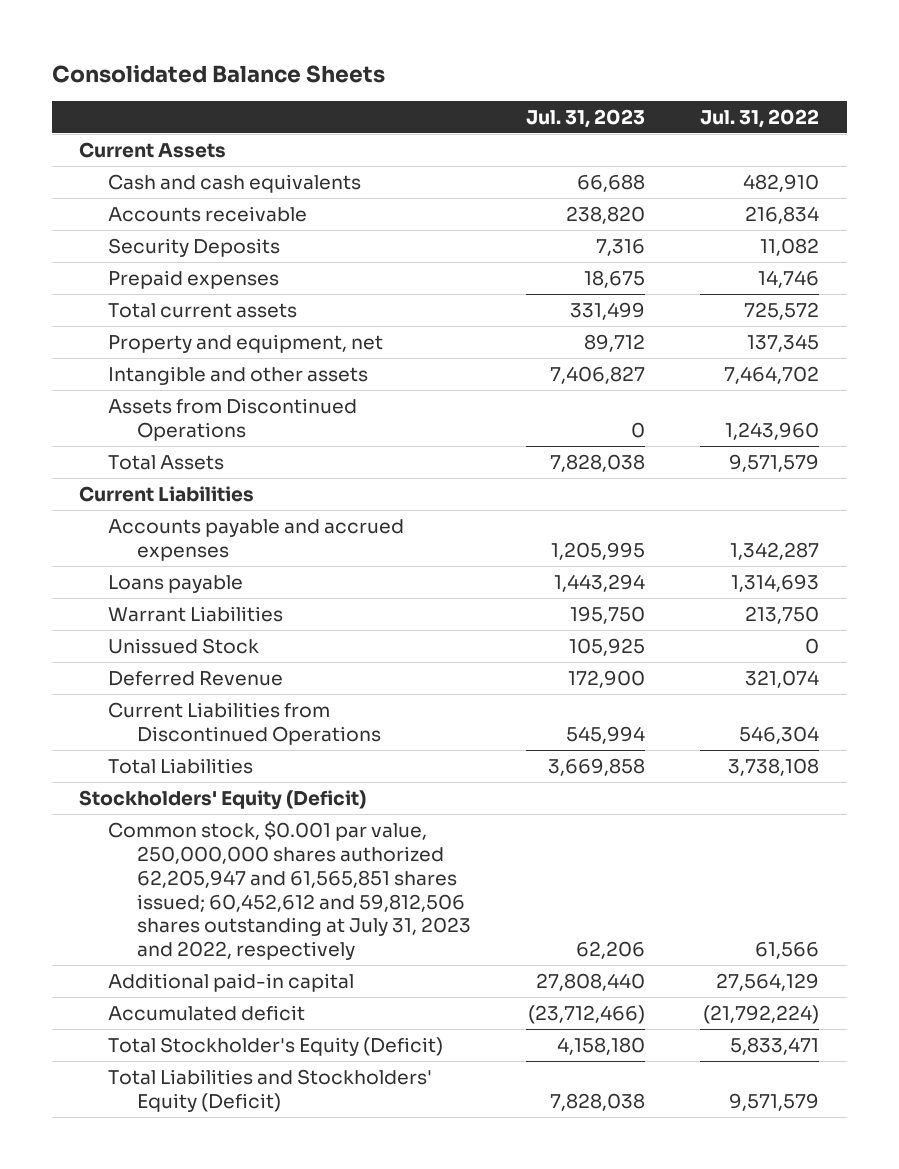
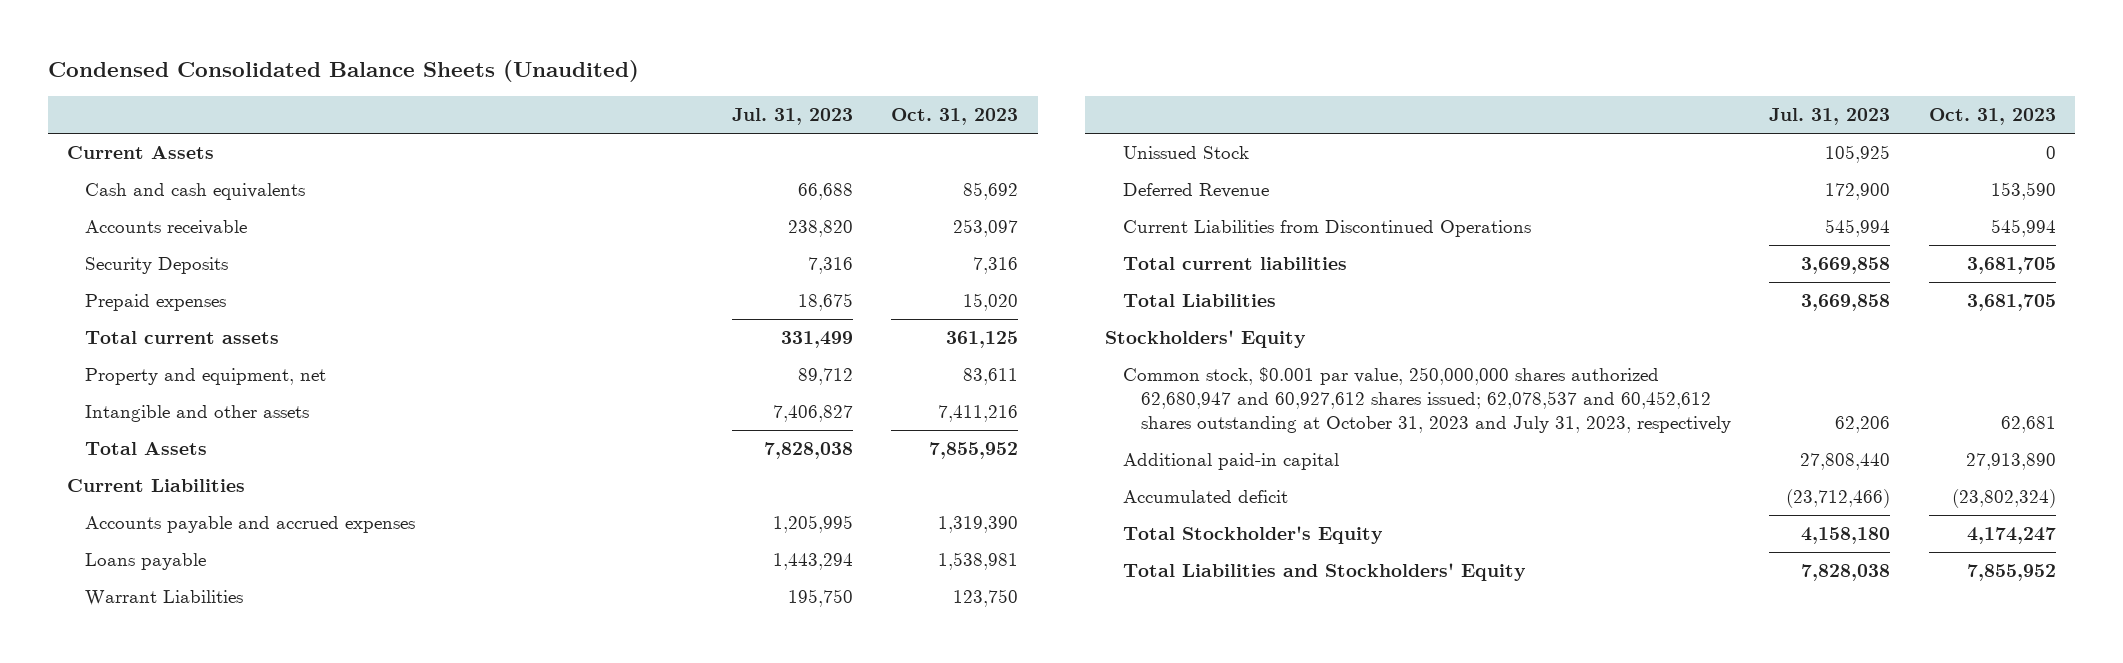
- Consolidated Balance Sheets
+ Condensed Consolidated Balance Sheets (Unaudited)
- | Jul. 31, 2023 | Jul. 31, 2022
+ | Jul. 31, 2023 | Oct. 31, 2023
- Assets from Discontinued Operations | 0 | 1,243,960
+ Total current liabilities | 3,669,858 | 3,681,705
- Stockholders' Equity (Deficit)
- Common stock, $0.001 par value, 250,000,000 shares authorized 62,205,947 and 61,565,851 shares issued; 60,452,612 and 59,812,506 shares outstanding at July 31, 2023 and 2022, respectively | 62,206 | 61,566
+ Stockholders' Equity
+ Common stock, $0.001 par value, 250,000,000 shares authorized 62,680,947 and 60,927,612 shares issued; 62,078,537 and 60,452,612 shares outstanding at October 31, 2023 and July 31, 2023, respectively | 62,206 | 62,681
- Total Stockholder's Equity (Deficit) | 4,158,180 | 5,833,471
- Total Liabilities and Stockholders' Equity (Deficit) | 7,828,038 | 9,571,579
+ Total Stockholder's Equity | 4,158,180 | 4,174,247
+ Total Liabilities and Stockholders' Equity | 7,828,038 | 7,855,952

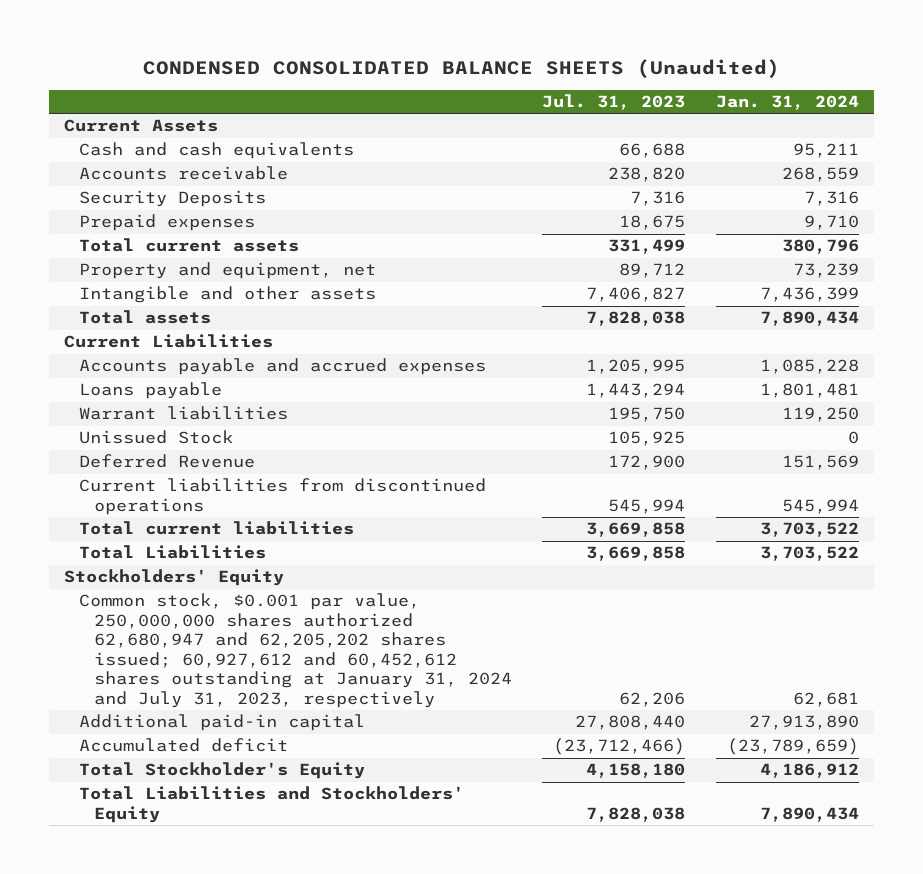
- Condensed Consolidated Balance Sheets (Unaudited)
+ CONDENSED CONSOLIDATED BALANCE SHEETS (Unaudited)
- | Jul. 31, 2023 | Oct. 31, 2023
+ | Jul. 31, 2023 | Jan. 31, 2024
- Total Assets | 7,828,038 | 7,855,952
+ Total assets | 7,828,038 | 7,890,434
- Warrant Liabilities | 195,750 | 123,750
+ Warrant liabilities | 195,750 | 119,250
- Current Liabilities from Discontinued Operations | 545,994 | 545,994
+ Current liabilities from discontinued operations | 545,994 | 545,994
- Common stock, $0.001 par value, 250,000,000 shares authorized 62,680,947 and 60,927,612 shares issued; 62,078,537 and 60,452,612 shares outstanding at October 31, 2023 and July 31, 2023, respectively | 62,206 | 62,681
+ Common stock, $0.001 par value, 250,000,000 shares authorized 62,680,947 and 62,205,202 shares issued; 60,927,612 and 60,452,612 shares outstanding at January 31, 2024 and July 31, 2023, respectively | 62,206 | 62,681

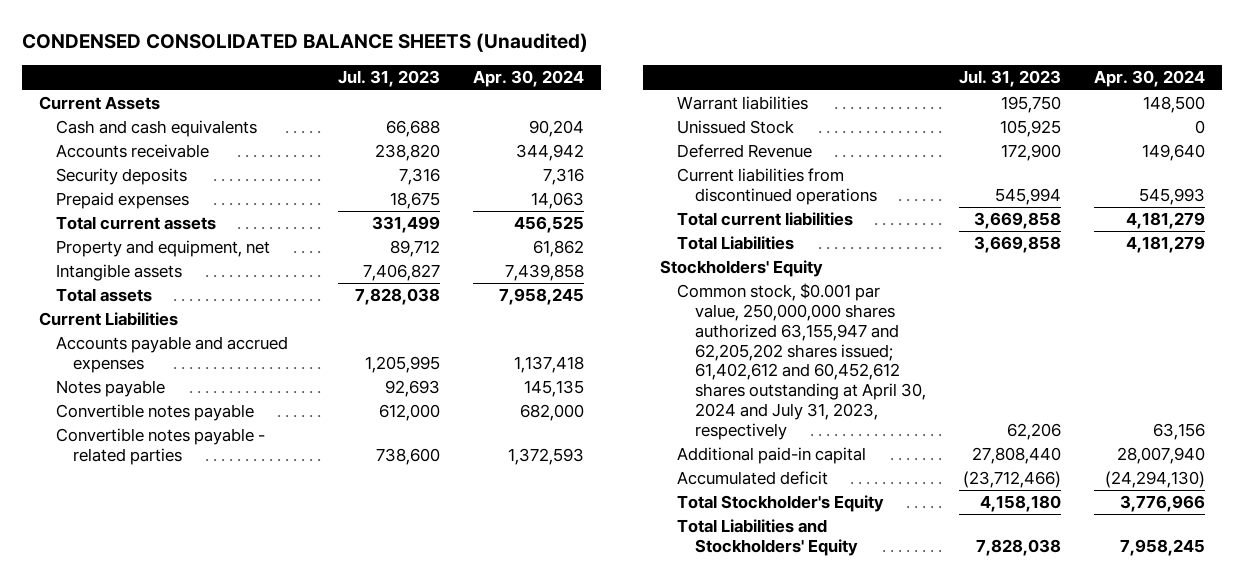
- | Jul. 31, 2023 | Jan. 31, 2024
+ | Jul. 31, 2023 | Apr. 30, 2024
- Security Deposits | 7,316 | 7,316
+ Security deposits | 7,316 | 7,316
- Intangible and other assets | 7,406,827 | 7,436,399
+ Intangible assets | 7,406,827 | 7,439,858
- Loans payable | 1,443,294 | 1,801,481
+ Notes payable | 92,693 | 145,135
+ Convertible notes payable | 612,000 | 682,000
+ Convertible notes payable - related parties | 738,600 | 1,372,593
- Common stock, $0.001 par value, 250,000,000 shares authorized 62,680,947 and 62,205,202 shares issued; 60,927,612 and 60,452,612 shares outstanding at January 31, 2024 and July 31, 2023, respectively | 62,206 | 62,681
+ Common stock, $0.001 par value, 250,000,000 shares authorized 63,155,947 and 62,205,202 shares issued; 61,402,612 and 60,452,612 shares outstanding at April 30, 2024 and July 31, 2023, respectively | 62,206 | 63,156

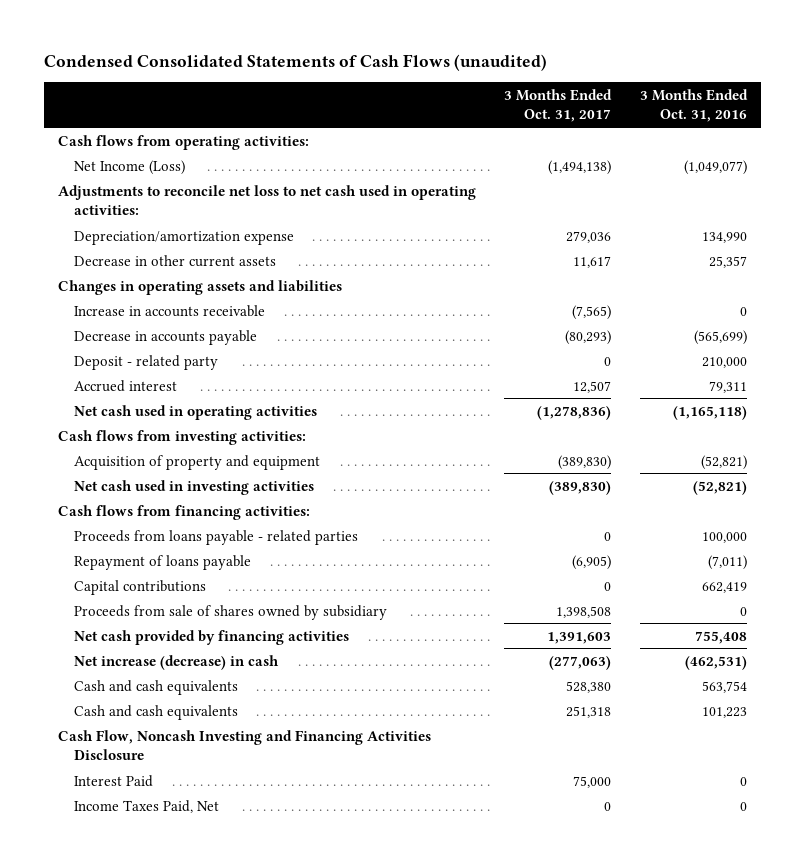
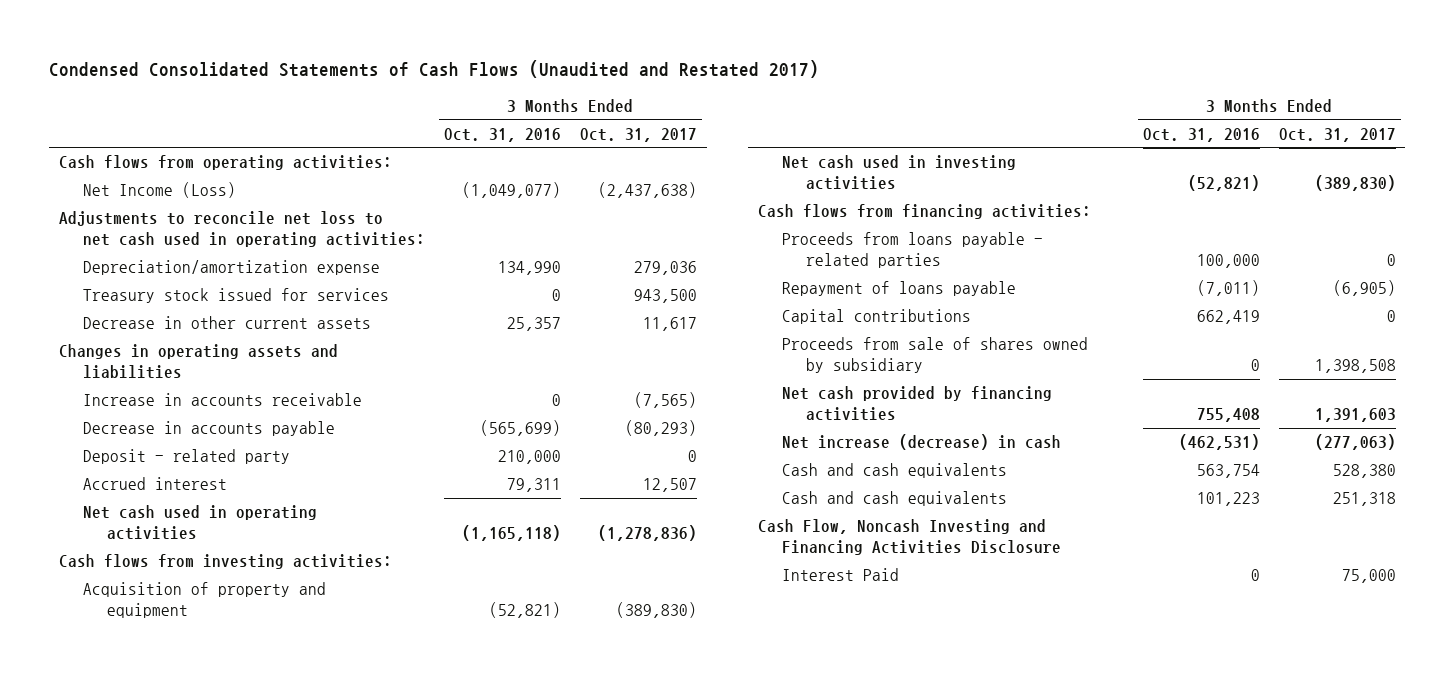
- Condensed Consolidated Statements of Cash Flows (unaudited)
+ Condensed Consolidated Statements of Cash Flows (Unaudited and Restated 2017)
- | 3 Months Ended Oct. 31, 2017 | 3 Months Ended Oct. 31, 2016
+ | 3 Months Ended Oct. 31, 2016 | 3 Months Ended Oct. 31, 2017
- Net Income (Loss) | (1,494,138) | (1,049,077)
+ Net Income (Loss) | (1,049,077) | (2,437,638)
+ Treasury stock issued for services | 0 | 943,500
- Income Taxes Paid, Net | 0 | 0

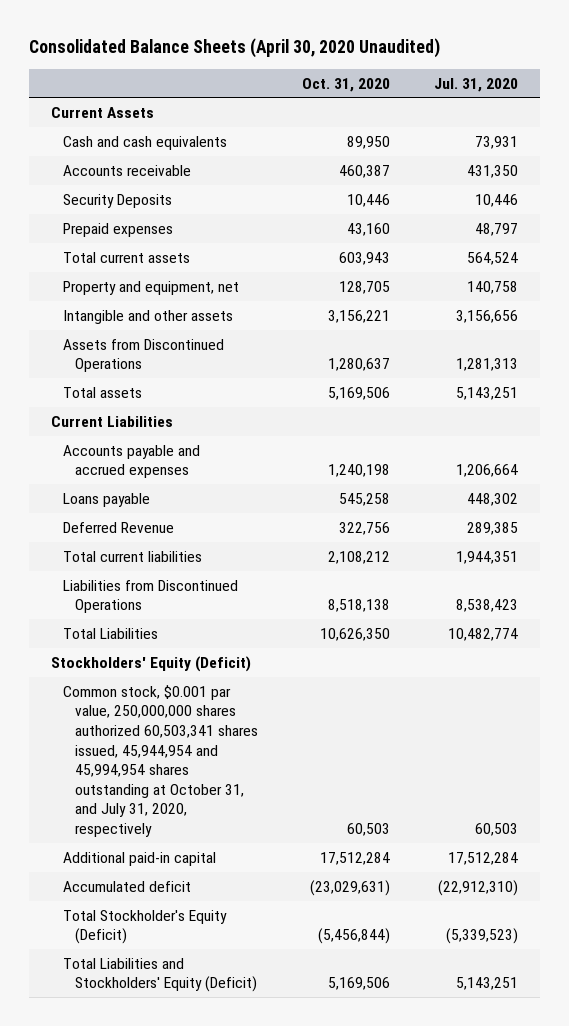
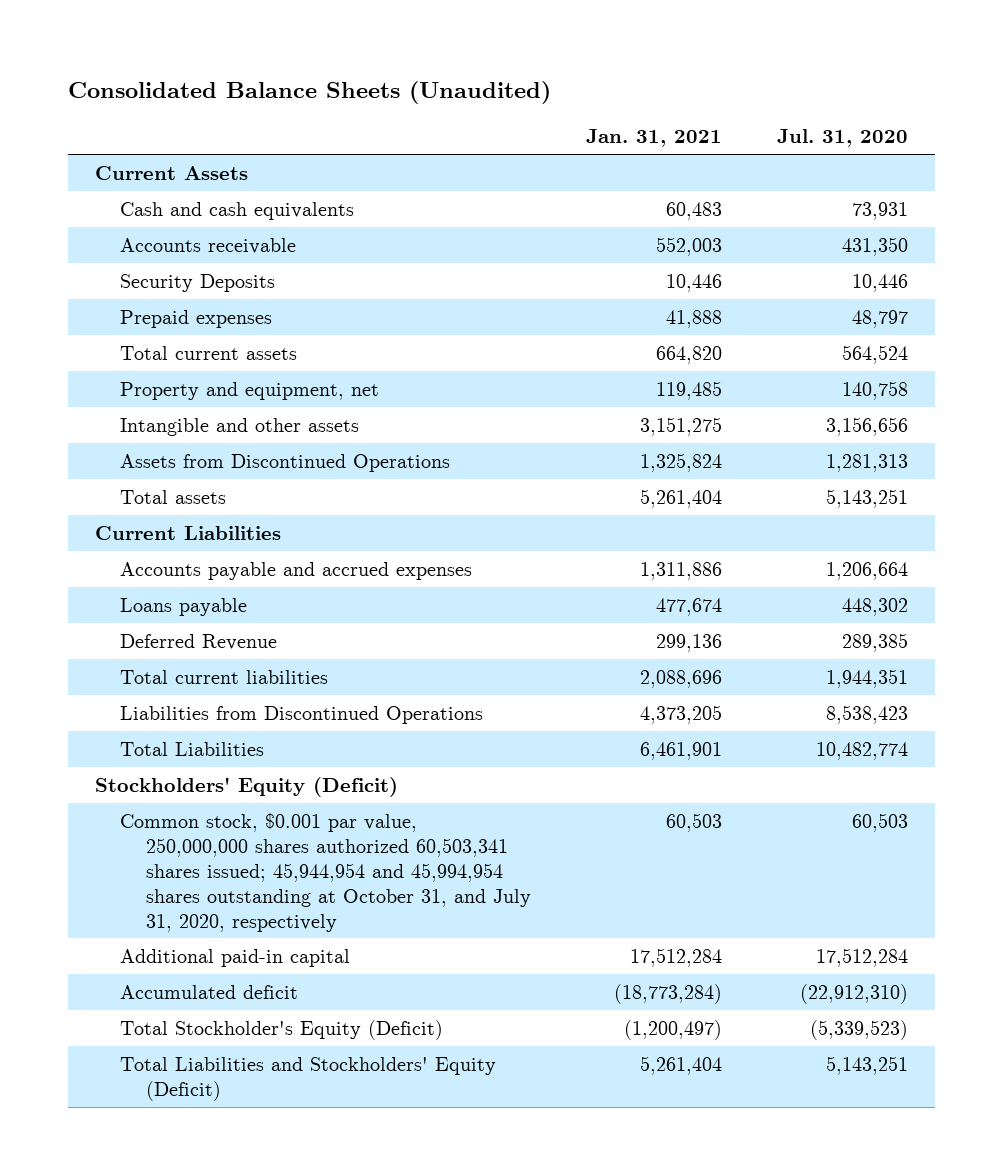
- Consolidated Balance Sheets (April 30, 2020 Unaudited)
+ Consolidated Balance Sheets (Unaudited)
- | Oct. 31, 2020 | Jul. 31, 2020
+ | Jan. 31, 2021 | Jul. 31, 2020
- Common stock, $0.001 par value, 250,000,000 shares authorized 60,503,341 shares issued, 45,944,954 and 45,994,954 shares outstanding at October 31, and July 31, 2020, respectively | 60,503 | 60,503
+ Common stock, $0.001 par value, 250,000,000 shares authorized 60,503,341 shares issued; 45,944,954 and 45,994,954 shares outstanding at October 31, and July 31, 2020, respectively | 60,503 | 60,503

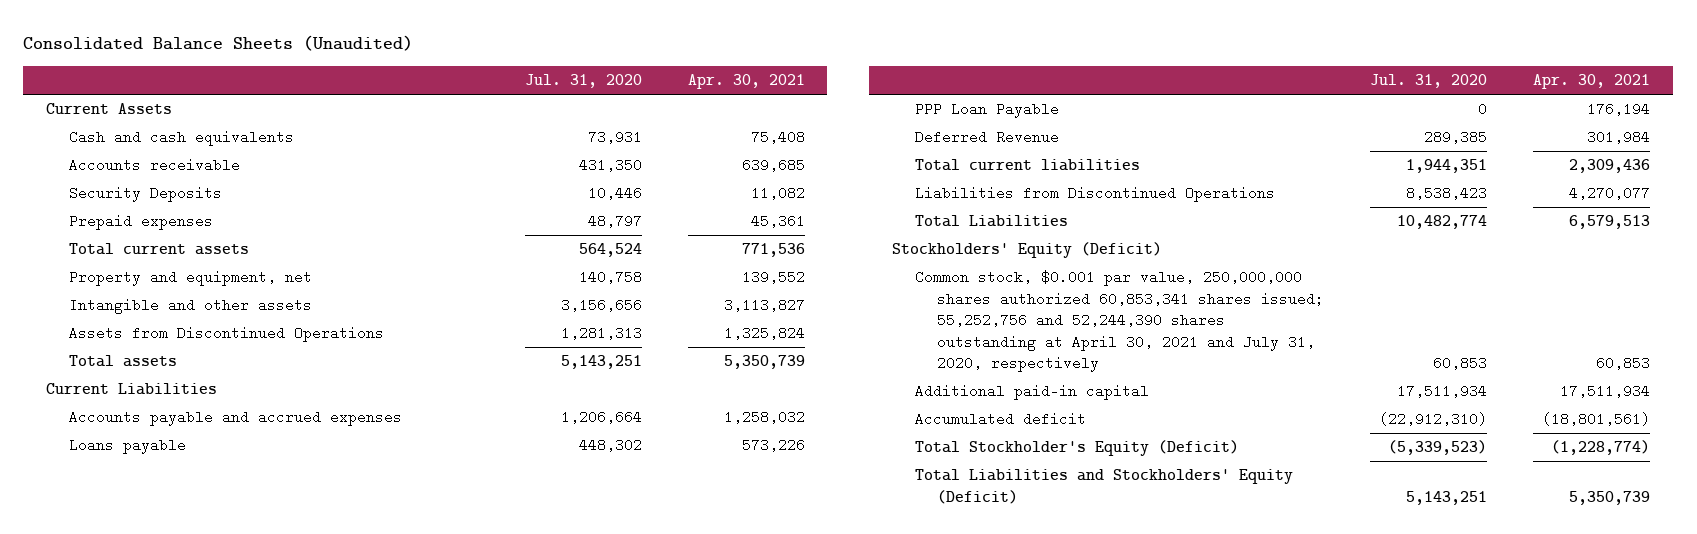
- | Jan. 31, 2021 | Jul. 31, 2020
+ | Jul. 31, 2020 | Apr. 30, 2021
+ PPP Loan Payable | 0 | 176,194
- Common stock, $0.001 par value, 250,000,000 shares authorized 60,503,341 shares issued; 45,944,954 and 45,994,954 shares outstanding at October 31, and July 31, 2020, respectively | 60,503 | 60,503
- Additional paid-in capital | 17,512,284 | 17,512,284
+ Common stock, $0.001 par value, 250,000,000 shares authorized 60,853,341 shares issued; 55,252,756 and 52,244,390 shares outstanding at April 30, 2021 and July 31, 2020, respectively | 60,853 | 60,853
+ Additional paid-in capital | 17,511,934 | 17,511,934

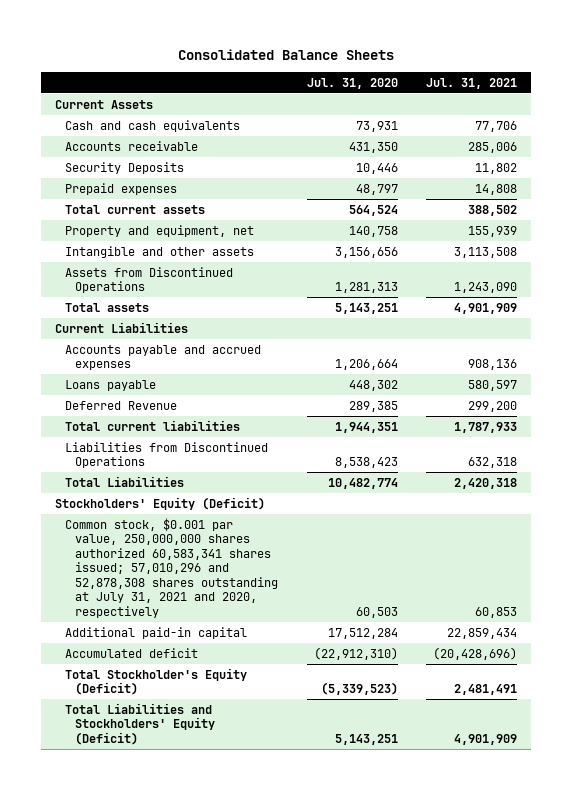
- Consolidated Balance Sheets (Unaudited)
+ Consolidated Balance Sheets
- | Jul. 31, 2020 | Apr. 30, 2021
+ | Jul. 31, 2020 | Jul. 31, 2021
- PPP Loan Payable | 0 | 176,194
- Common stock, $0.001 par value, 250,000,000 shares authorized 60,853,341 shares issued; 55,252,756 and 52,244,390 shares outstanding at April 30, 2021 and July 31, 2020, respectively | 60,853 | 60,853
- Additional paid-in capital | 17,511,934 | 17,511,934
+ Common stock, $0.001 par value, 250,000,000 shares authorized 60,583,341 shares issued; 57,010,296 and 52,878,308 shares outstanding at July 31, 2021 and 2020, respectively | 60,503 | 60,853
+ Additional paid-in capital | 17,512,284 | 22,859,434

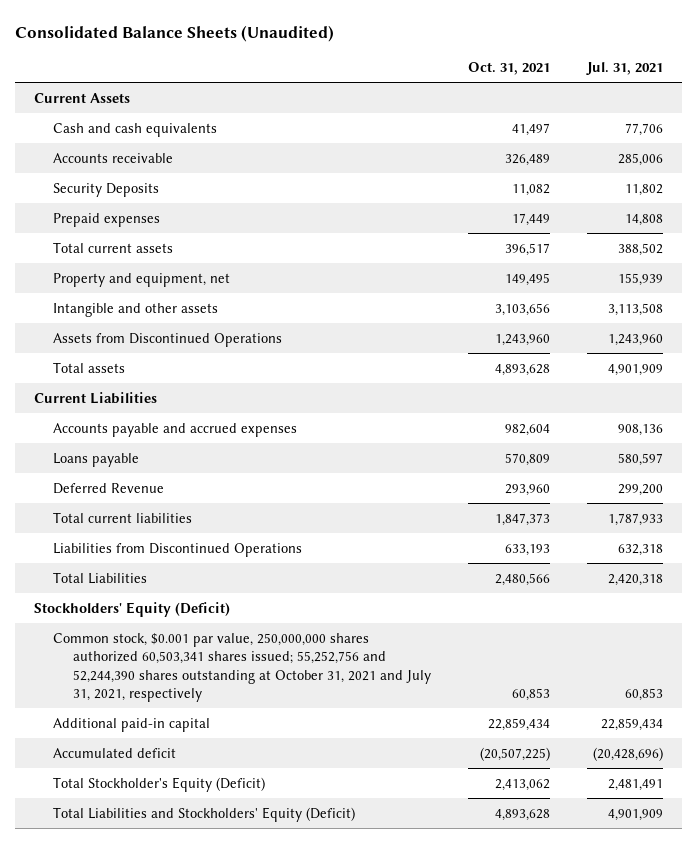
- Consolidated Balance Sheets
+ Consolidated Balance Sheets (Unaudited)
- | Jul. 31, 2020 | Jul. 31, 2021
+ | Oct. 31, 2021 | Jul. 31, 2021
- Assets from Discontinued Operations | 1,281,313 | 1,243,090
+ Assets from Discontinued Operations | 1,243,960 | 1,243,960
- Common stock, $0.001 par value, 250,000,000 shares authorized 60,583,341 shares issued; 57,010,296 and 52,878,308 shares outstanding at July 31, 2021 and 2020, respectively | 60,503 | 60,853
+ Common stock, $0.001 par value, 250,000,000 shares authorized 60,503,341 shares issued; 55,252,756 and 52,244,390 shares outstanding at October 31, 2021 and July 31, 2021, respectively | 60,853 | 60,853

